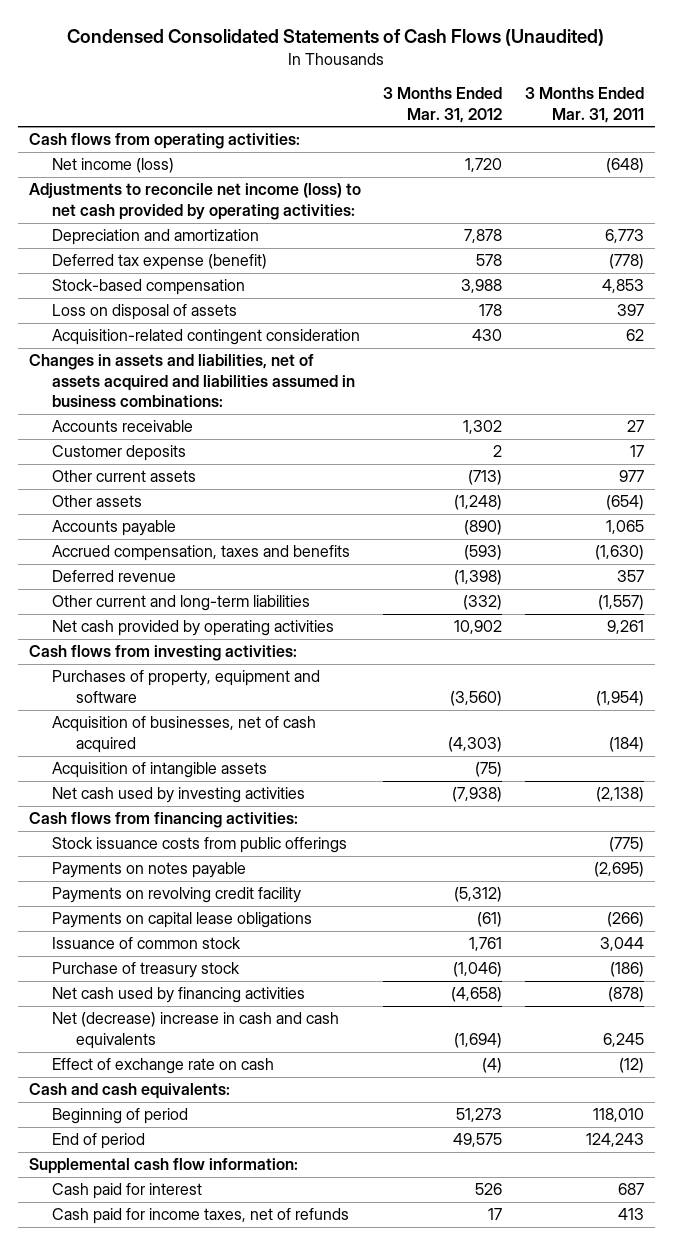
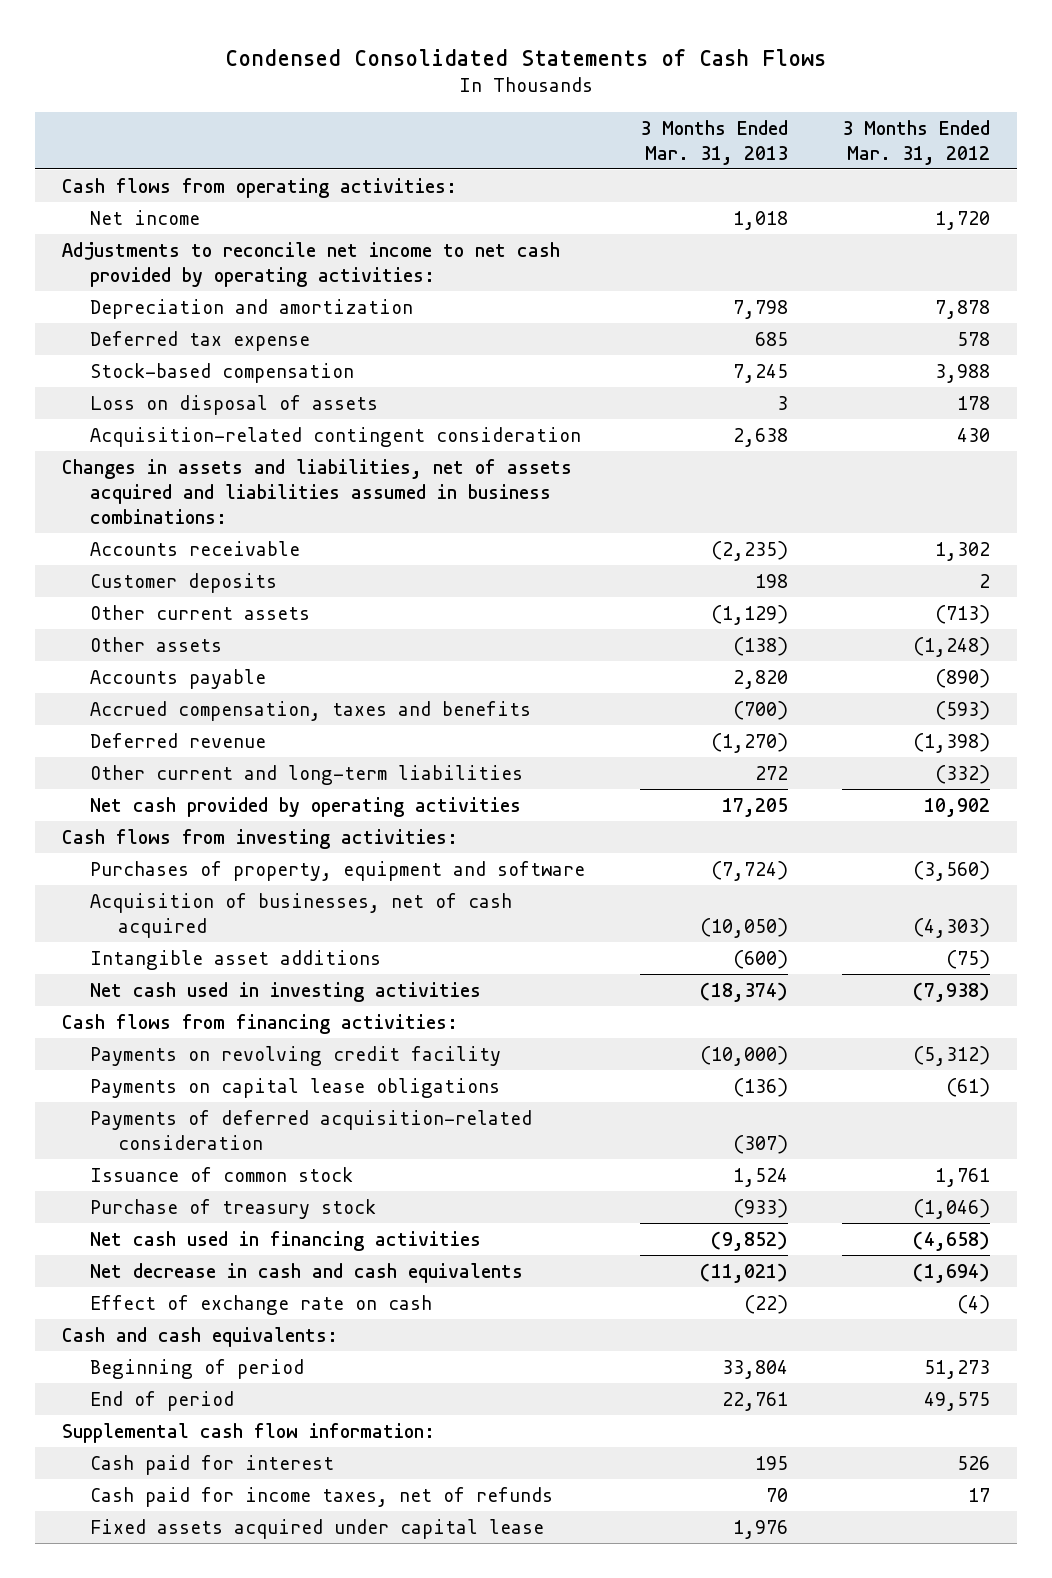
- Condensed Consolidated Statements of Cash Flows (Unaudited)
+ Condensed Consolidated Statements of Cash Flows
- | 3 Months Ended Mar. 31, 2012 | 3 Months Ended Mar. 31, 2011
+ | 3 Months Ended Mar. 31, 2013 | 3 Months Ended Mar. 31, 2012
- Net income (loss) | 1,720 | (648)
- Adjustments to reconcile net income (loss) to net cash provided by operating activities:
+ Net income | 1,018 | 1,720
+ Adjustments to reconcile net income to net cash provided by operating activities:
- Deferred tax expense (benefit) | 578 | (778)
+ Deferred tax expense | 685 | 578
- Acquisition of intangible assets | (75) |
- Net cash used by investing activities | (7,938) | (2,138)
+ Intangible asset additions | (600) | (75)
+ Net cash used in investing activities | (18,374) | (7,938)
- Stock issuance costs from public offerings | | (775)
- Payments on notes payable | | (2,695)
+ Payments of deferred acquisition-related consideration | (307) |
- Net cash used by financing activities | (4,658) | (878)
- Net (decrease) increase in cash and cash equivalents | (1,694) | 6,245
+ Net cash used in financing activities | (9,852) | (4,658)
+ Net decrease in cash and cash equivalents | (11,021) | (1,694)
+ Fixed assets acquired under capital lease | 1,976 |

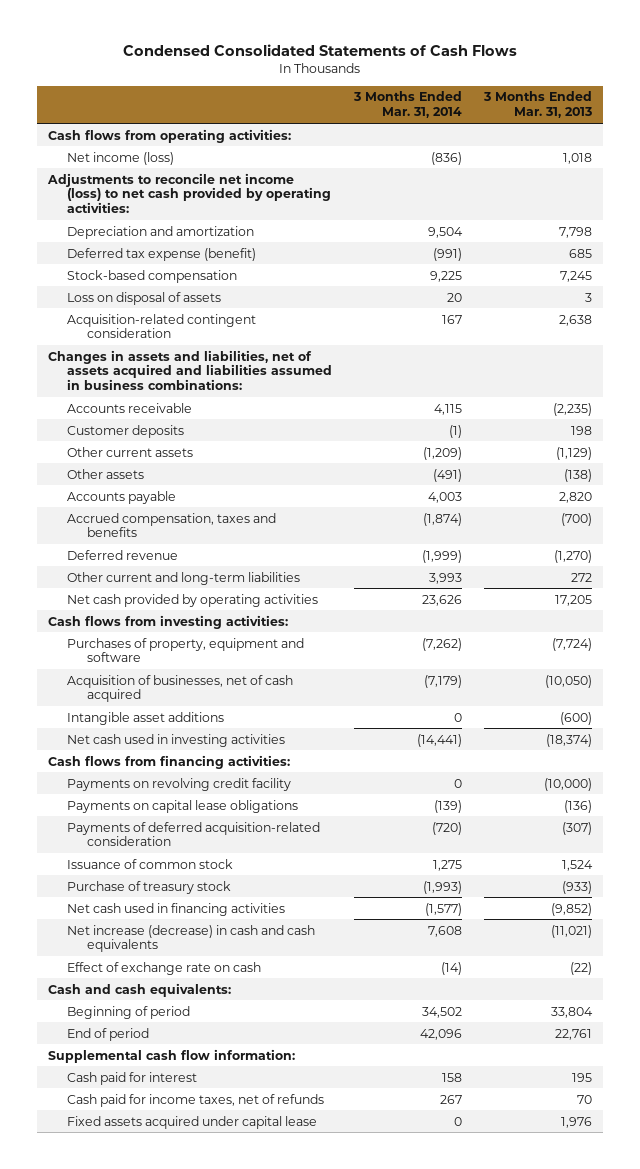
- | 3 Months Ended Mar. 31, 2013 | 3 Months Ended Mar. 31, 2012
+ | 3 Months Ended Mar. 31, 2014 | 3 Months Ended Mar. 31, 2013
- Net income | 1,018 | 1,720
- Adjustments to reconcile net income to net cash provided by operating activities:
+ Net income (loss) | (836) | 1,018
+ Adjustments to reconcile net income (loss) to net cash provided by operating activities:
- Deferred tax expense | 685 | 578
+ Deferred tax expense (benefit) | (991) | 685
- Net decrease in cash and cash equivalents | (11,021) | (1,694)
+ Net increase (decrease) in cash and cash equivalents | 7,608 | (11,021)

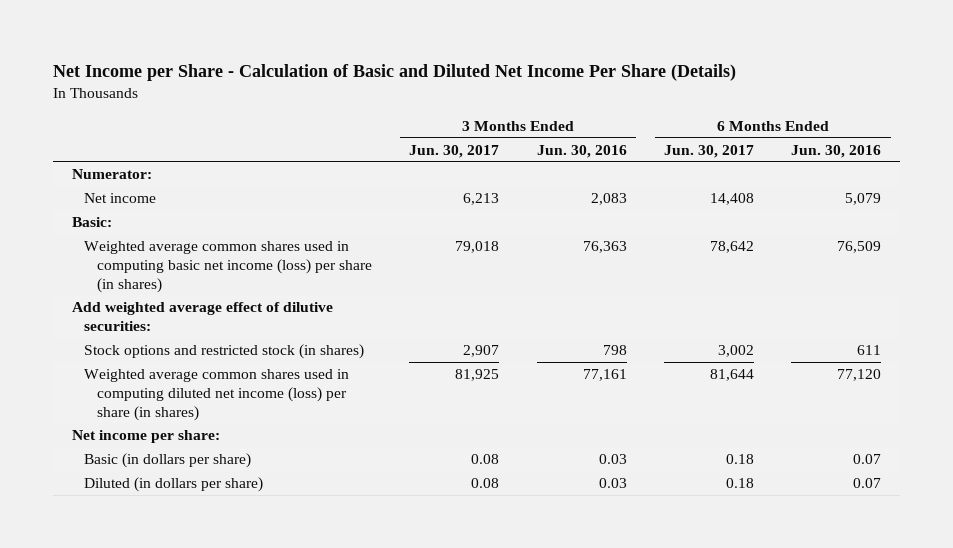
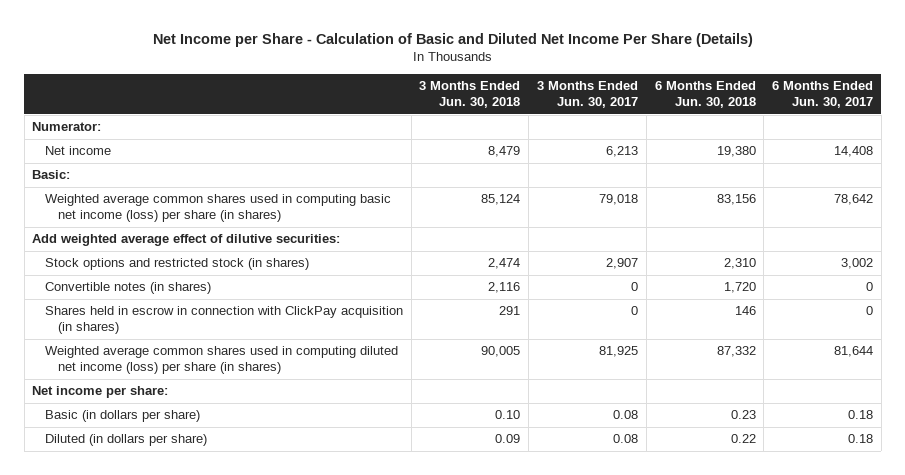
- | 3 Months Ended Jun. 30, 2017 | 3 Months Ended Jun. 30, 2016 | 6 Months Ended Jun. 30, 2017 | 6 Months Ended Jun. 30, 2016
+ | 3 Months Ended Jun. 30, 2018 | 3 Months Ended Jun. 30, 2017 | 6 Months Ended Jun. 30, 2018 | 6 Months Ended Jun. 30, 2017
+ Convertible notes (in shares) | 2,116 | 0 | 1,720 | 0
+ Shares held in escrow in connection with ClickPay acquisition (in shares) | 291 | 0 | 146 | 0

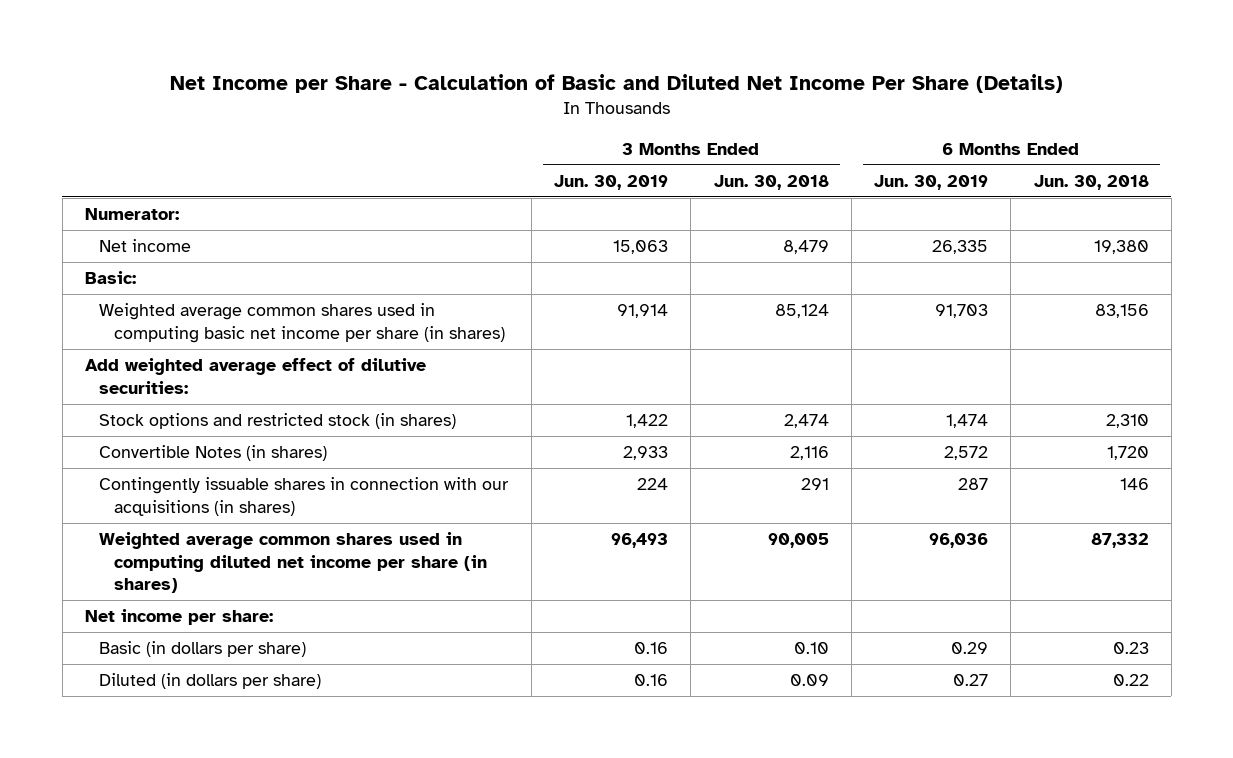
- | 3 Months Ended Jun. 30, 2018 | 3 Months Ended Jun. 30, 2017 | 6 Months Ended Jun. 30, 2018 | 6 Months Ended Jun. 30, 2017
+ | 3 Months Ended Jun. 30, 2019 | 3 Months Ended Jun. 30, 2018 | 6 Months Ended Jun. 30, 2019 | 6 Months Ended Jun. 30, 2018
- Weighted average common shares used in computing basic net income (loss) per share (in shares) | 85,124 | 79,018 | 83,156 | 78,642
+ Weighted average common shares used in computing basic net income per share (in shares) | 91,914 | 85,124 | 91,703 | 83,156
- Convertible notes (in shares) | 2,116 | 0 | 1,720 | 0
- Shares held in escrow in connection with ClickPay acquisition (in shares) | 291 | 0 | 146 | 0
- Weighted average common shares used in computing diluted net income (loss) per share (in shares) | 90,005 | 81,925 | 87,332 | 81,644
+ Convertible Notes (in shares) | 2,933 | 2,116 | 2,572 | 1,720
+ Contingently issuable shares in connection with our acquisitions (in shares) | 224 | 291 | 287 | 146
+ Weighted average common shares used in computing diluted net income per share (in shares) | 96,493 | 90,005 | 96,036 | 87,332

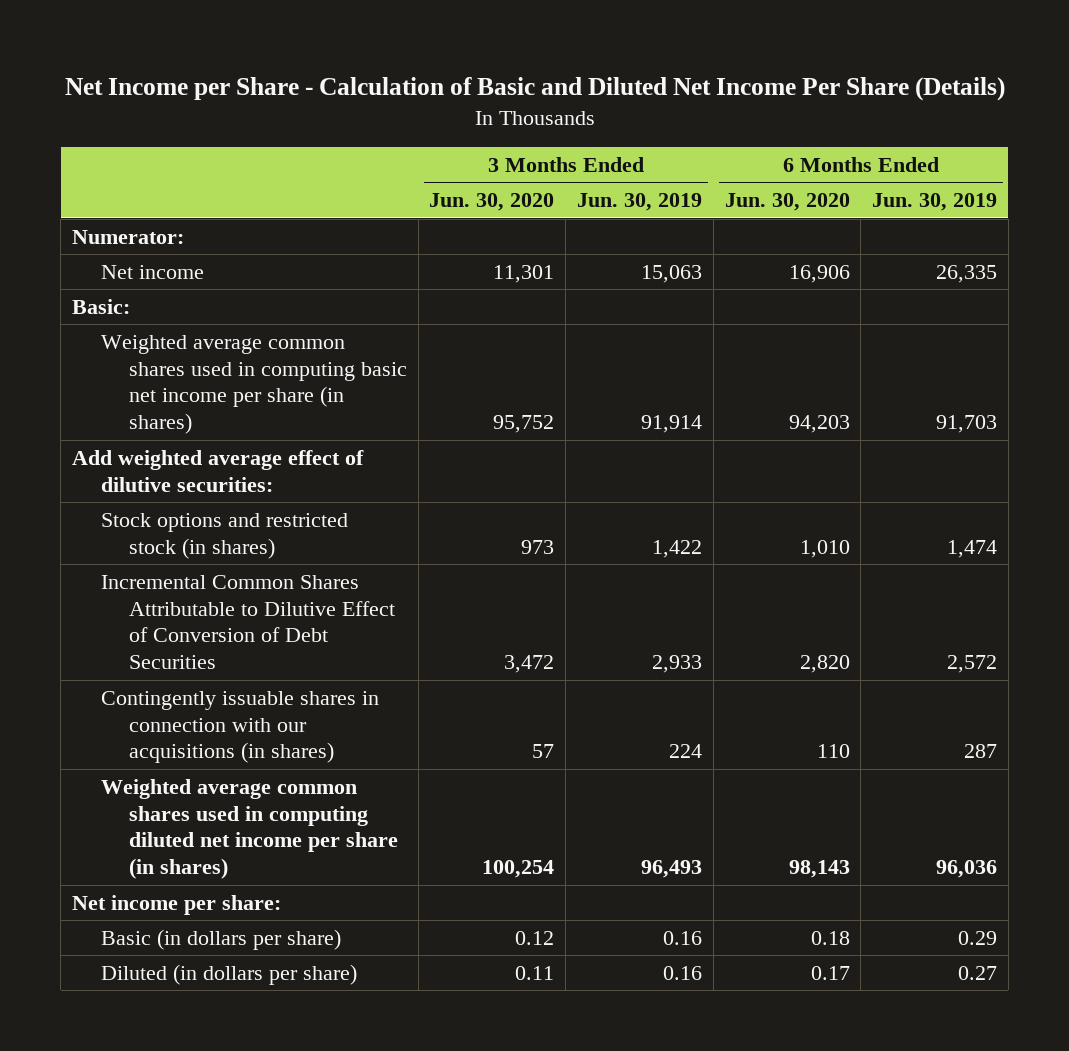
- | 3 Months Ended Jun. 30, 2019 | 3 Months Ended Jun. 30, 2018 | 6 Months Ended Jun. 30, 2019 | 6 Months Ended Jun. 30, 2018
+ | 3 Months Ended Jun. 30, 2020 | 3 Months Ended Jun. 30, 2019 | 6 Months Ended Jun. 30, 2020 | 6 Months Ended Jun. 30, 2019
- Convertible Notes (in shares) | 2,933 | 2,116 | 2,572 | 1,720
+ Incremental Common Shares Attributable to Dilutive Effect of Conversion of Debt Securities | 3,472 | 2,933 | 2,820 | 2,572

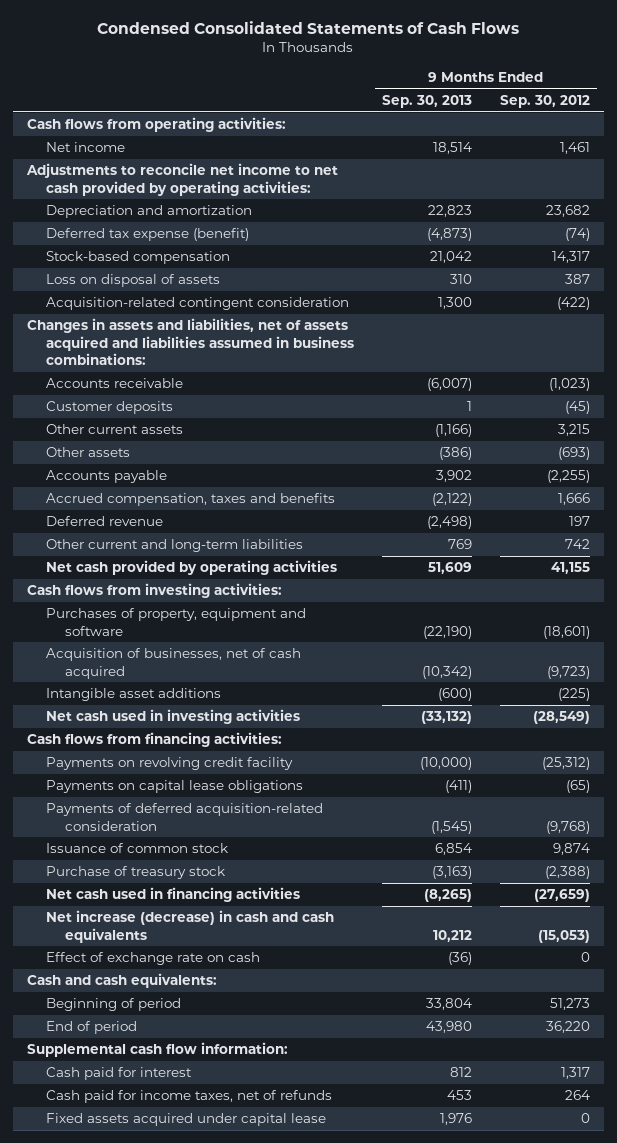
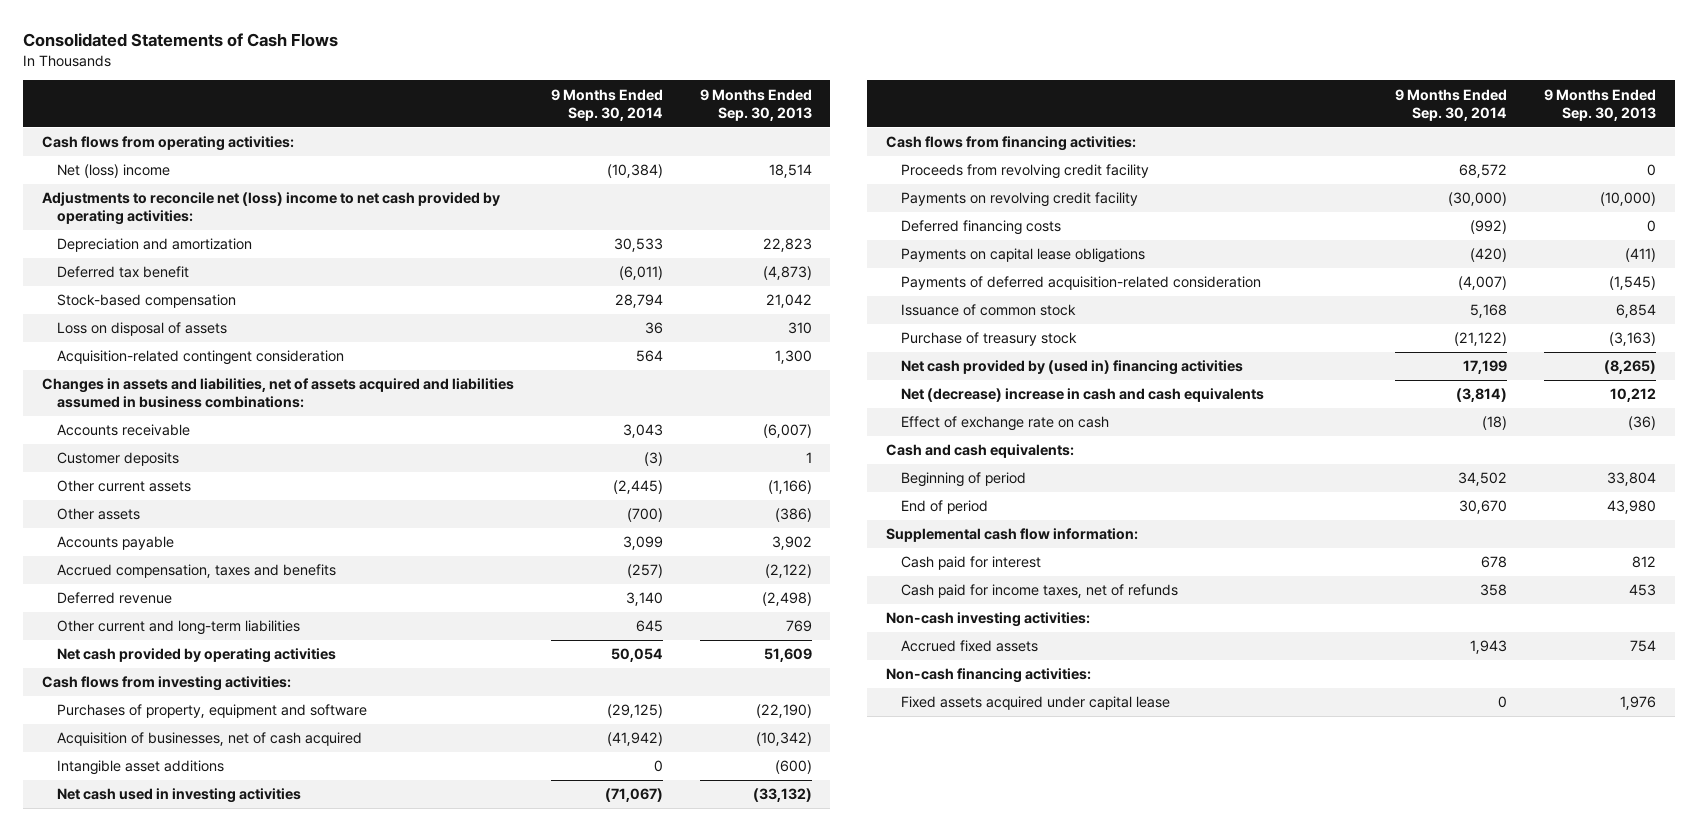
- Condensed Consolidated Statements of Cash Flows
+ Consolidated Statements of Cash Flows
- | 9 Months Ended Sep. 30, 2013 | 9 Months Ended Sep. 30, 2012
+ | 9 Months Ended Sep. 30, 2014 | 9 Months Ended Sep. 30, 2013
- Net income | 18,514 | 1,461
- Adjustments to reconcile net income to net cash provided by operating activities:
+ Net (loss) income | (10,384) | 18,514
+ Adjustments to reconcile net (loss) income to net cash provided by operating activities:
- Deferred tax expense (benefit) | (4,873) | (74)
+ Deferred tax benefit | (6,011) | (4,873)
+ Proceeds from revolving credit facility | 68,572 | 0
+ Deferred financing costs | (992) | 0
- Net cash used in financing activities | (8,265) | (27,659)
- Net increase (decrease) in cash and cash equivalents | 10,212 | (15,053)
+ Net cash provided by (used in) financing activities | 17,199 | (8,265)
+ Net (decrease) increase in cash and cash equivalents | (3,814) | 10,212
+ Non-cash investing activities:
+ Accrued fixed assets | 1,943 | 754
+ Non-cash financing activities:

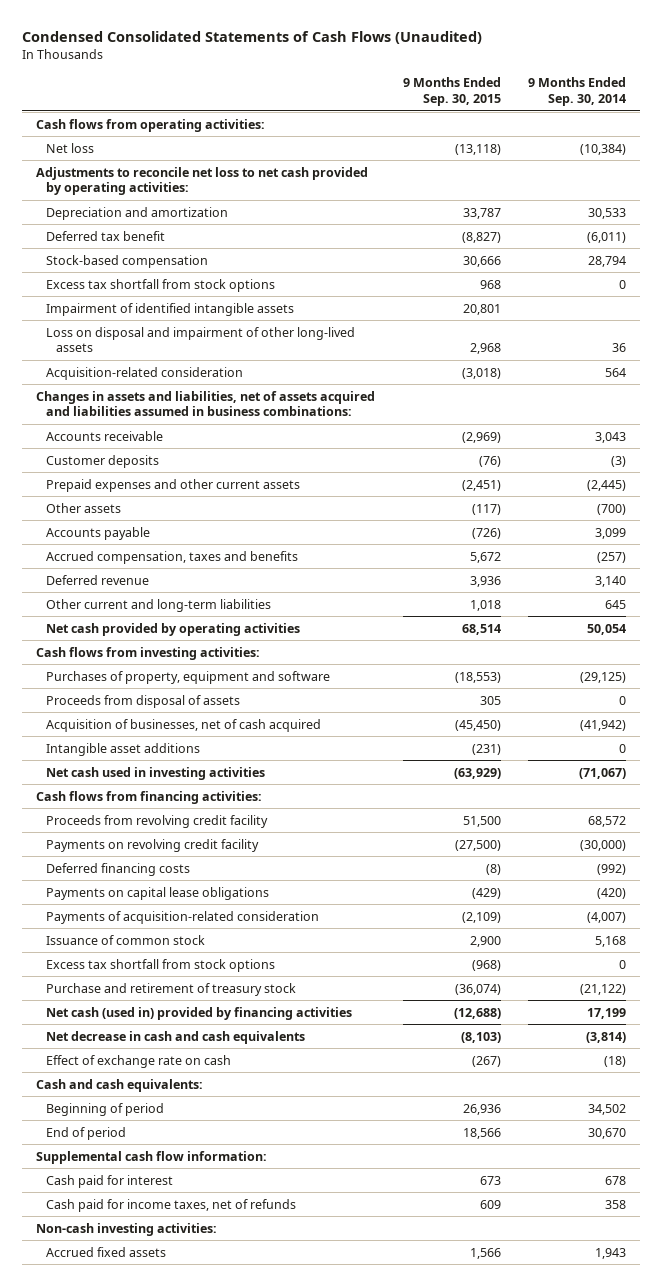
- Consolidated Statements of Cash Flows
+ Condensed Consolidated Statements of Cash Flows (Unaudited)
- | 9 Months Ended Sep. 30, 2014 | 9 Months Ended Sep. 30, 2013
+ | 9 Months Ended Sep. 30, 2015 | 9 Months Ended Sep. 30, 2014
- Net (loss) income | (10,384) | 18,514
- Adjustments to reconcile net (loss) income to net cash provided by operating activities:
+ Net loss | (13,118) | (10,384)
+ Adjustments to reconcile net loss to net cash provided by operating activities:
- Loss on disposal of assets | 36 | 310
- Acquisition-related contingent consideration | 564 | 1,300
+ Excess tax shortfall from stock options | 968 | 0
+ Impairment of identified intangible assets | 20,801 |
+ Loss on disposal and impairment of other long-lived assets | 2,968 | 36
+ Acquisition-related consideration | (3,018) | 564
- Other current assets | (2,445) | (1,166)
+ Prepaid expenses and other current assets | (2,451) | (2,445)
+ Proceeds from disposal of assets | 305 | 0
- Payments of deferred acquisition-related consideration | (4,007) | (1,545)
+ Payments of acquisition-related consideration | (2,109) | (4,007)
- Purchase of treasury stock | (21,122) | (3,163)
- Net cash provided by (used in) financing activities | 17,199 | (8,265)
- Net (decrease) increase in cash and cash equivalents | (3,814) | 10,212
+ Excess tax shortfall from stock options | (968) | 0
+ Purchase and retirement of treasury stock | (36,074) | (21,122)
+ Net cash (used in) provided by financing activities | (12,688) | 17,199
+ Net decrease in cash and cash equivalents | (8,103) | (3,814)
- Non-cash financing activities:
- Fixed assets acquired under capital lease | 0 | 1,976

